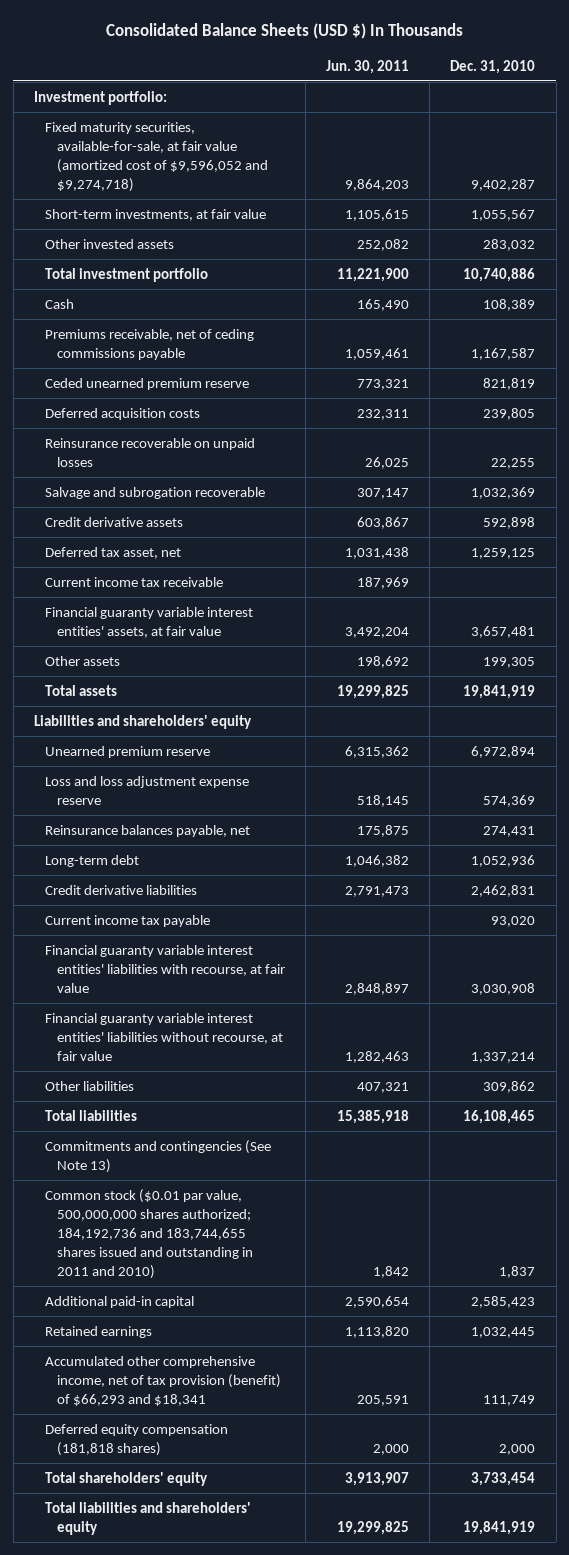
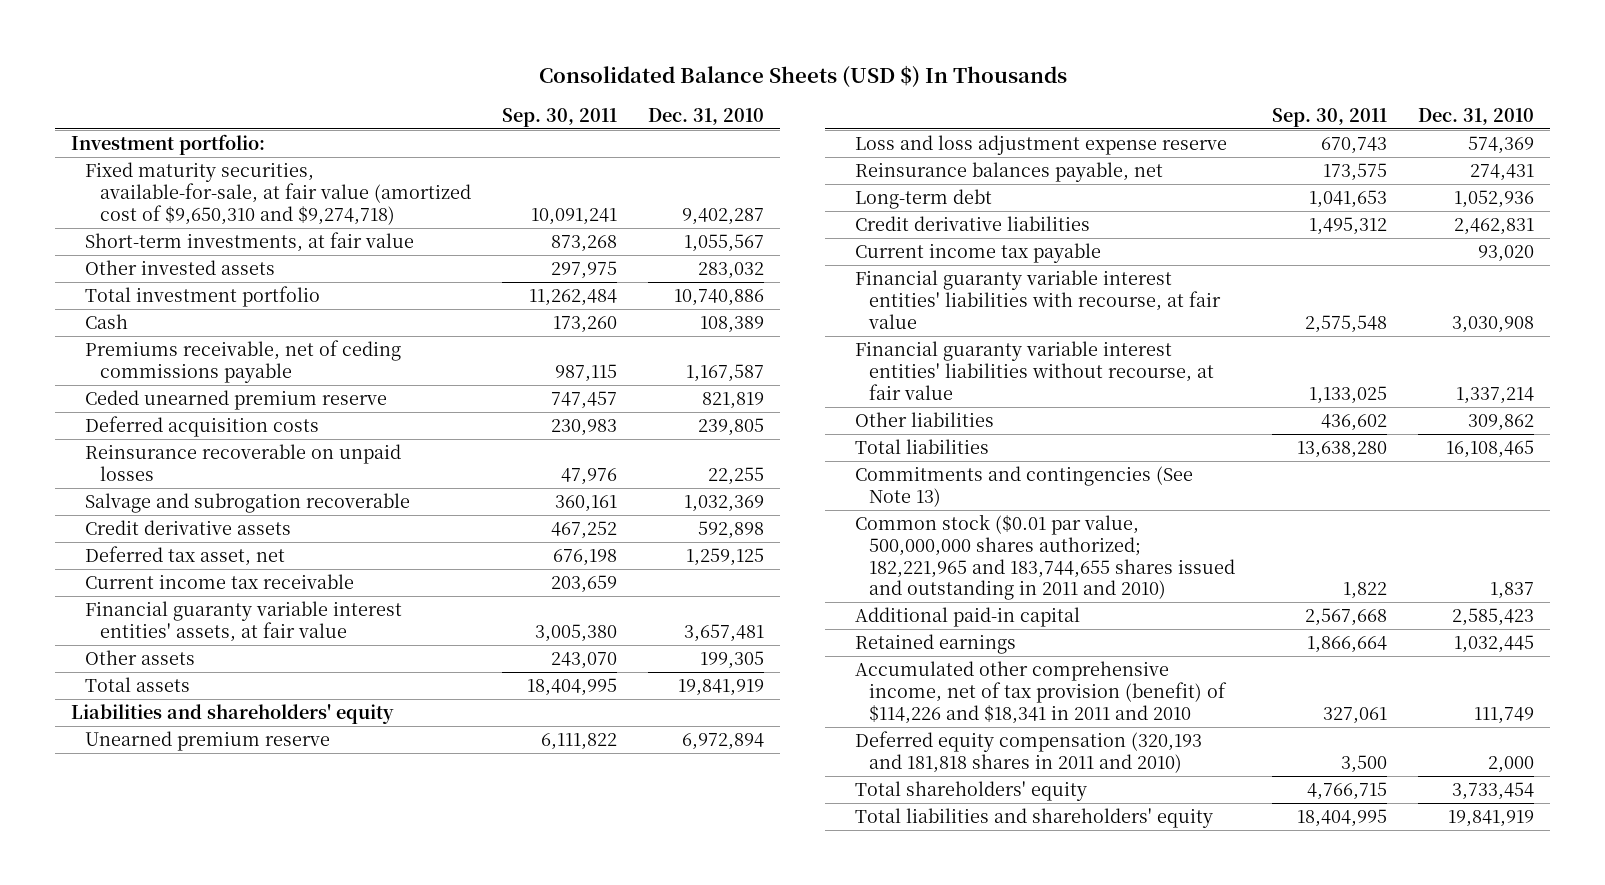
- | Jun. 30, 2011 | Dec. 31, 2010
+ | Sep. 30, 2011 | Dec. 31, 2010
- Fixed maturity securities, available-for-sale, at fair value (amortized cost of $9,596,052 and $9,274,718) | 9,864,203 | 9,402,287
+ Fixed maturity securities, available-for-sale, at fair value (amortized cost of $9,650,310 and $9,274,718) | 10,091,241 | 9,402,287
- Common stock ($0.01 par value, 500,000,000 shares authorized; 184,192,736 and 183,744,655 shares issued and outstanding in 2011 and 2010) | 1,842 | 1,837
+ Common stock ($0.01 par value, 500,000,000 shares authorized; 182,221,965 and 183,744,655 shares issued and outstanding in 2011 and 2010) | 1,822 | 1,837
- Accumulated other comprehensive income, net of tax provision (benefit) of $66,293 and $18,341 | 205,591 | 111,749
- Deferred equity compensation (181,818 shares) | 2,000 | 2,000
+ Accumulated other comprehensive income, net of tax provision (benefit) of $114,226 and $18,341 in 2011 and 2010 | 327,061 | 111,749
+ Deferred equity compensation (320,193 and 181,818 shares in 2011 and 2010) | 3,500 | 2,000

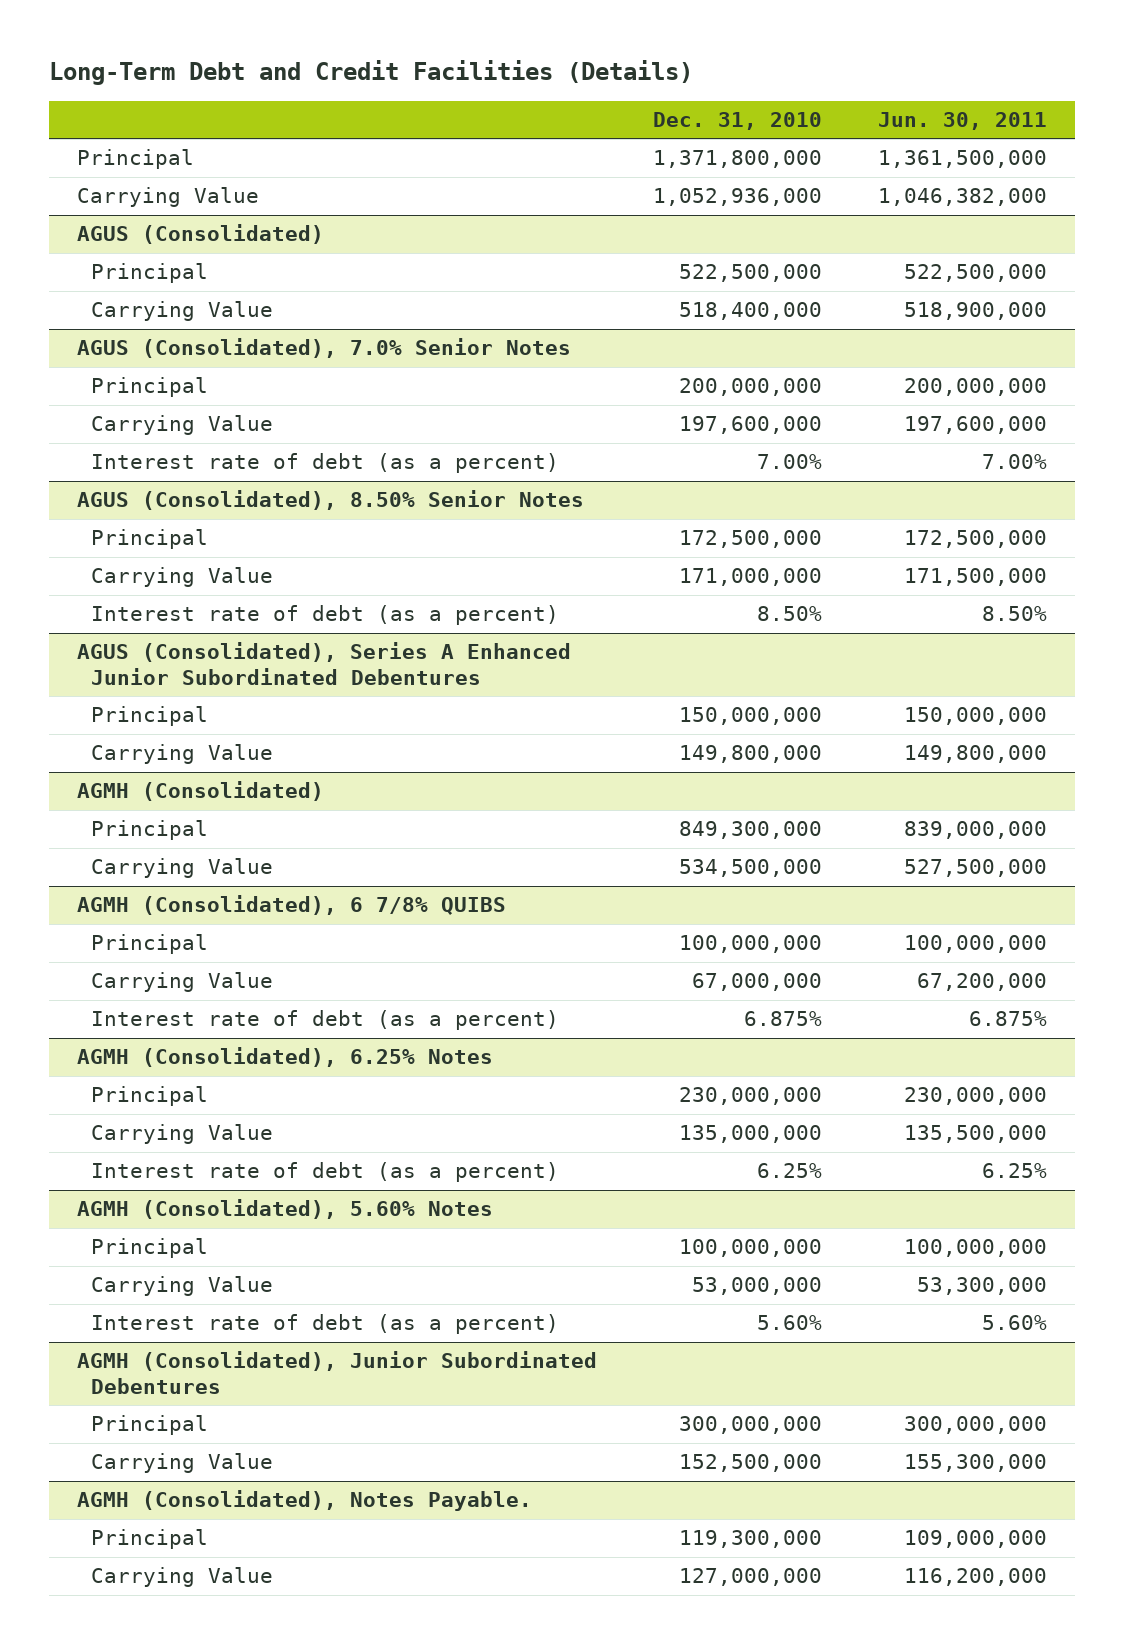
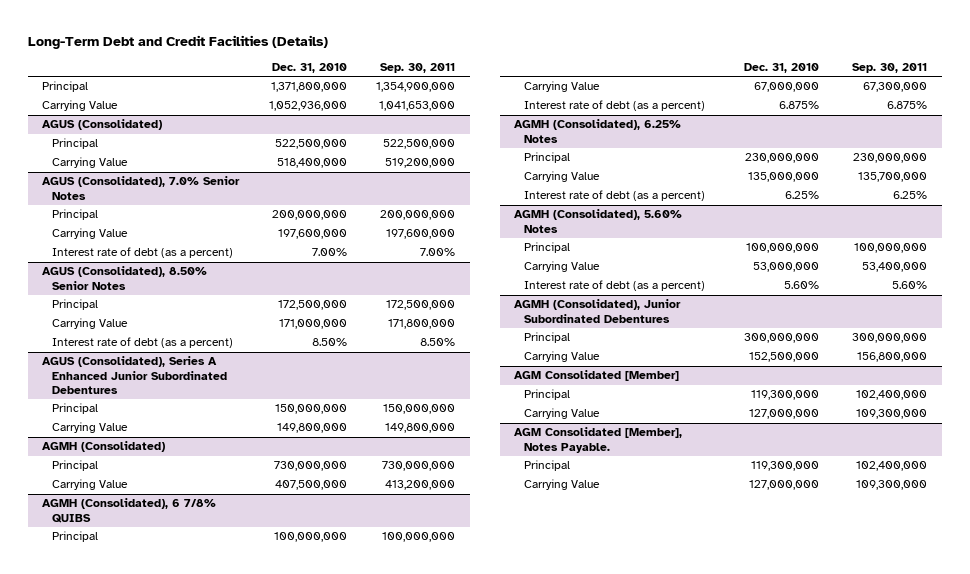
- | Dec. 31, 2010 | Jun. 30, 2011
+ | Dec. 31, 2010 | Sep. 30, 2011
@ AGMH (Consolidated)
- Principal | 849,300,000 | 839,000,000
- Carrying Value | 534,500,000 | 527,500,000
+ Principal | 730,000,000 | 730,000,000
+ Carrying Value | 407,500,000 | 413,200,000
- AGMH (Consolidated), Notes Payable.
+ AGM Consolidated [Member]
+ AGM Consolidated [Member], Notes Payable.
+ Principal | 119,300,000 | 102,400,000
+ Carrying Value | 127,000,000 | 109,300,000

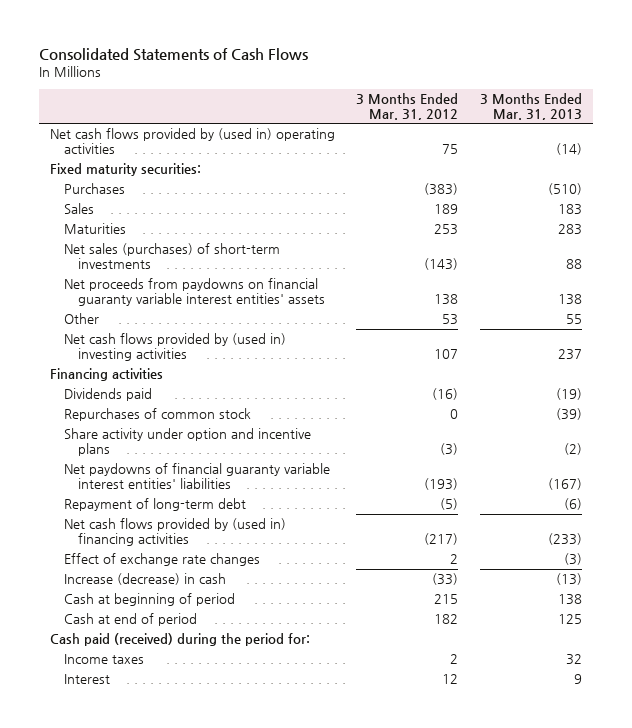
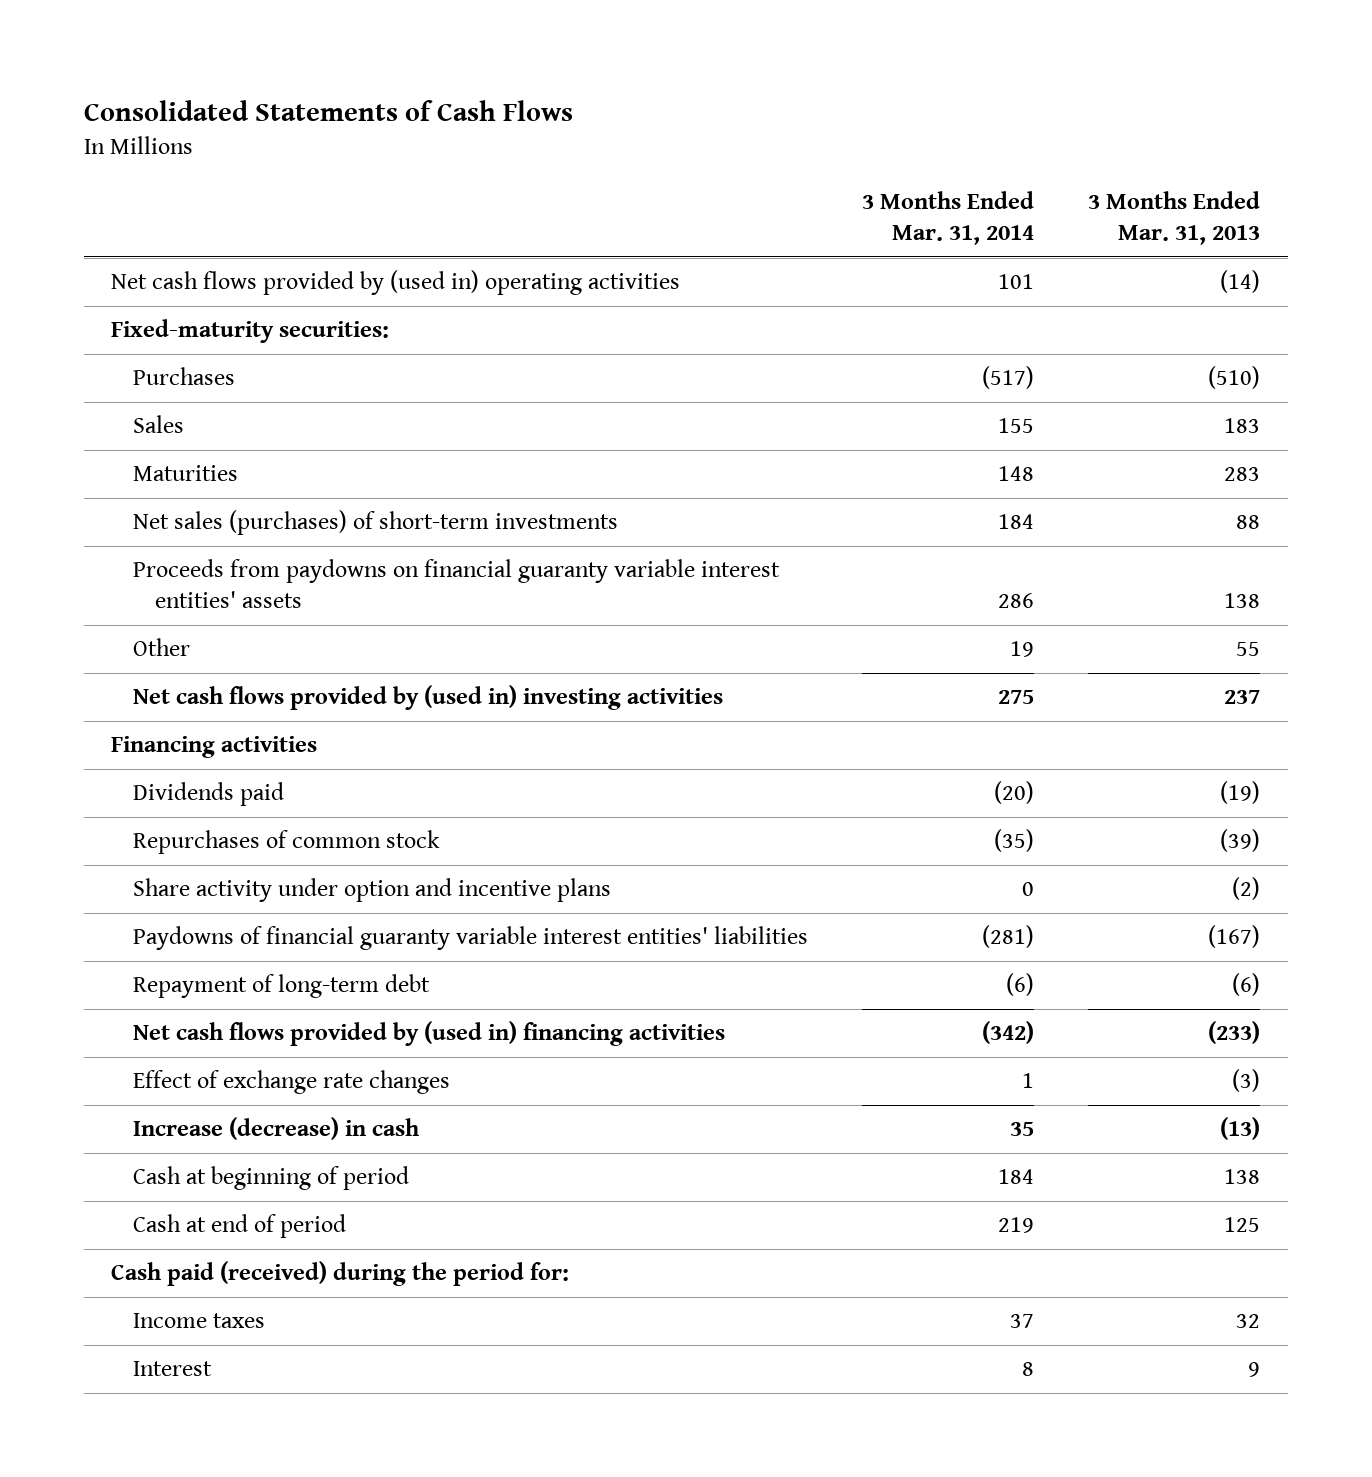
- | 3 Months Ended Mar. 31, 2012 | 3 Months Ended Mar. 31, 2013
+ | 3 Months Ended Mar. 31, 2014 | 3 Months Ended Mar. 31, 2013
- Fixed maturity securities:
+ Fixed-maturity securities:
- Net proceeds from paydowns on financial guaranty variable interest entities' assets | 138 | 138
+ Proceeds from paydowns on financial guaranty variable interest entities' assets | 286 | 138
- Net paydowns of financial guaranty variable interest entities' liabilities | (193) | (167)
+ Paydowns of financial guaranty variable interest entities' liabilities | (281) | (167)

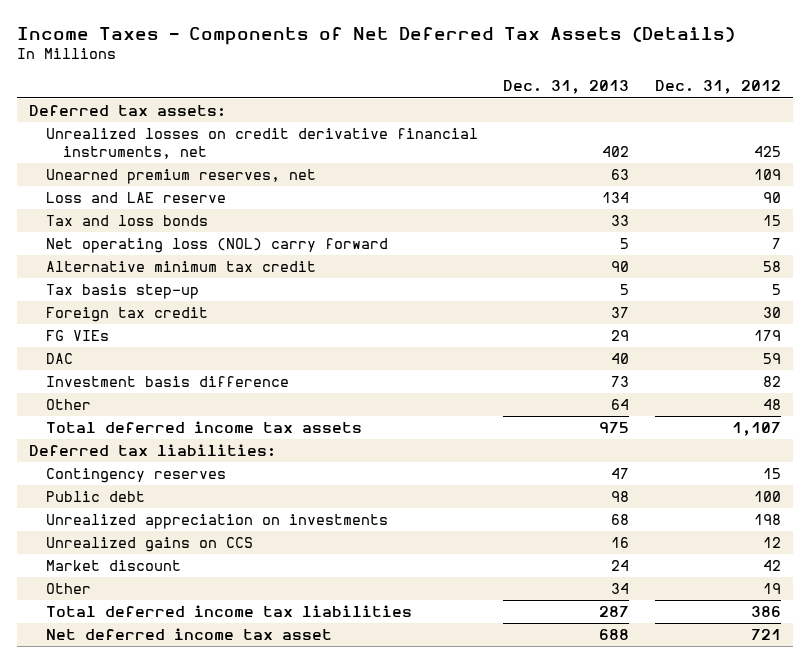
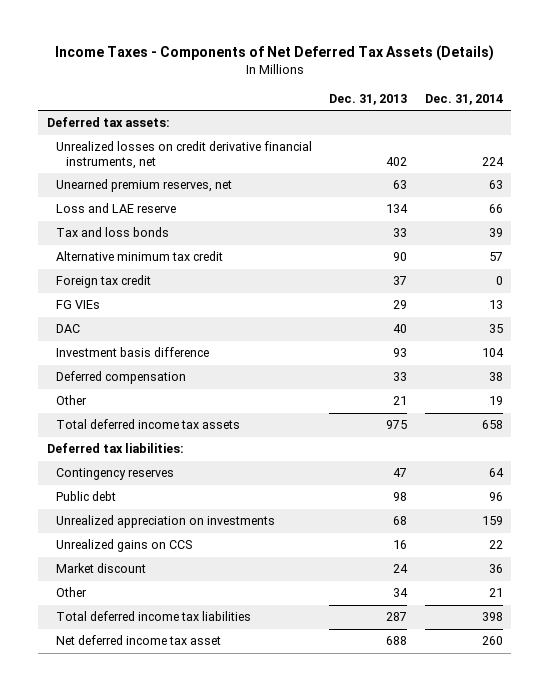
- | Dec. 31, 2013 | Dec. 31, 2012
+ | Dec. 31, 2013 | Dec. 31, 2014
- Net operating loss (NOL) carry forward | 5 | 7
- Tax basis step-up | 5 | 5
- Investment basis difference | 73 | 82
- Other | 64 | 48
+ Investment basis difference | 93 | 104
+ Deferred compensation | 33 | 38
+ Other | 21 | 19

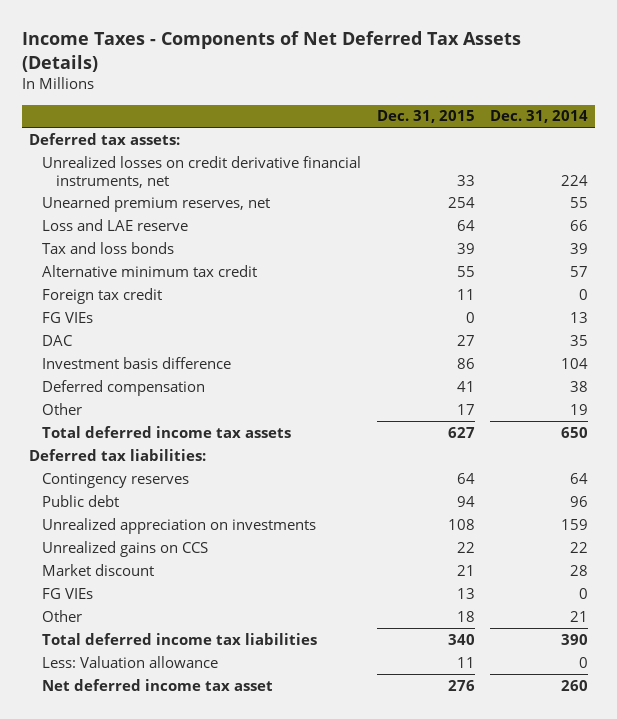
- | Dec. 31, 2013 | Dec. 31, 2014
+ | Dec. 31, 2015 | Dec. 31, 2014
- Unearned premium reserves, net | 63 | 63
+ Unearned premium reserves, net | 254 | 55
- Total deferred income tax assets | 975 | 658
+ Total deferred income tax assets | 627 | 650
- Market discount | 24 | 36
+ Market discount | 21 | 28
+ FG VIEs | 13 | 0
- Total deferred income tax liabilities | 287 | 398
+ Total deferred income tax liabilities | 340 | 390
+ Less: Valuation allowance | 11 | 0

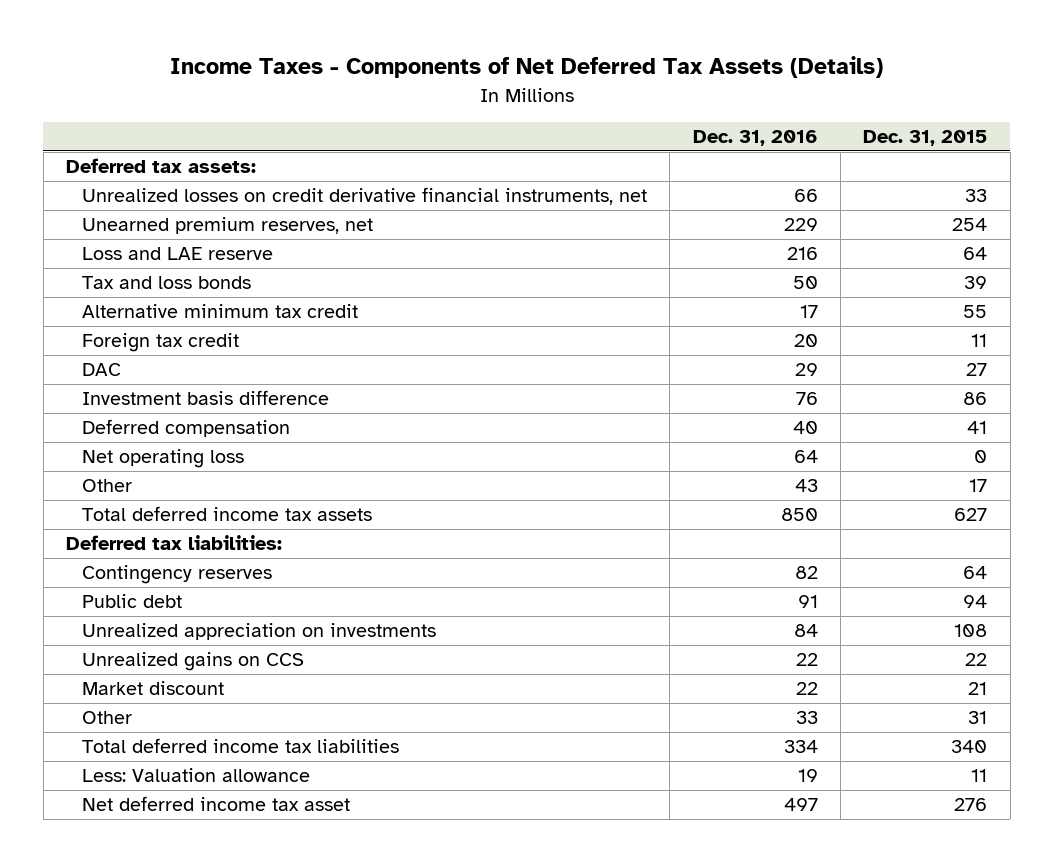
- | Dec. 31, 2015 | Dec. 31, 2014
+ | Dec. 31, 2016 | Dec. 31, 2015
- FG VIEs | 0 | 13
+ Net operating loss | 64 | 0
- FG VIEs | 13 | 0
- Other | 18 | 21
+ Other | 33 | 31

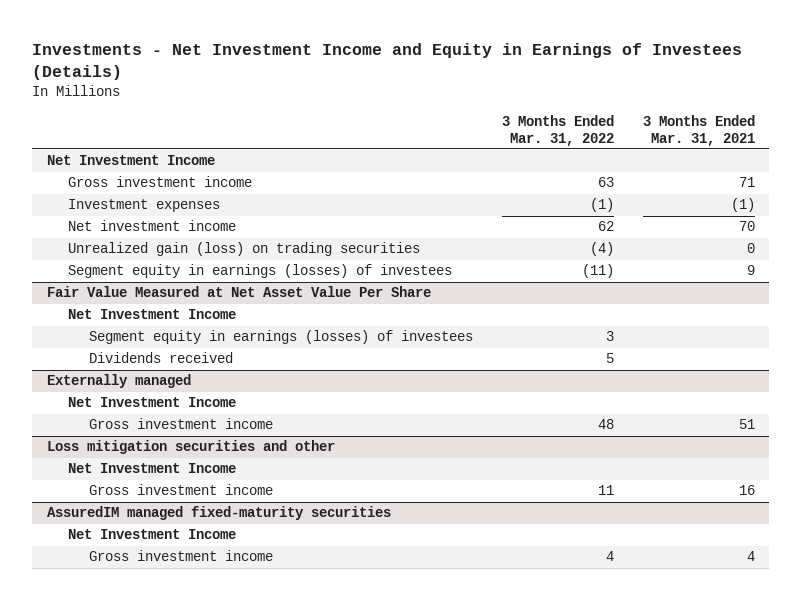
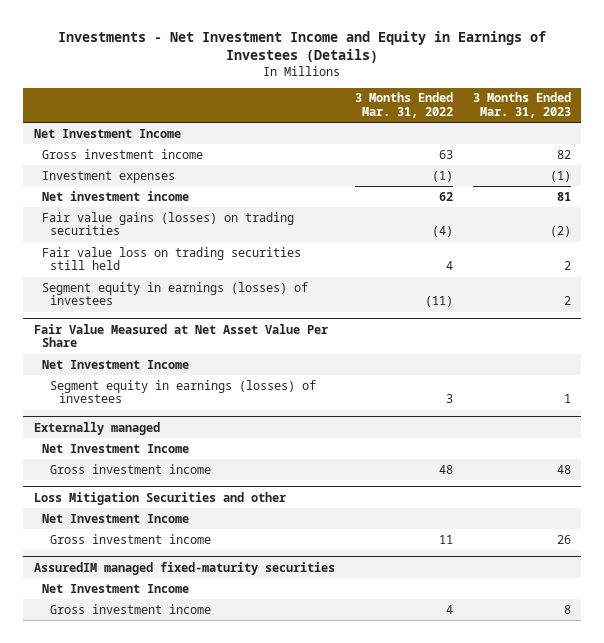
- | 3 Months Ended Mar. 31, 2022 | 3 Months Ended Mar. 31, 2021
+ | 3 Months Ended Mar. 31, 2022 | 3 Months Ended Mar. 31, 2023
- Unrealized gain (loss) on trading securities | (4) | 0
+ Fair value gains (losses) on trading securities | (4) | (2)
+ Fair value loss on trading securities still held | 4 | 2
@ Fair Value Measured at Net Asset Value Per Share
- Dividends received | 5 |
- Loss mitigation securities and other
+ Loss Mitigation Securities and other

